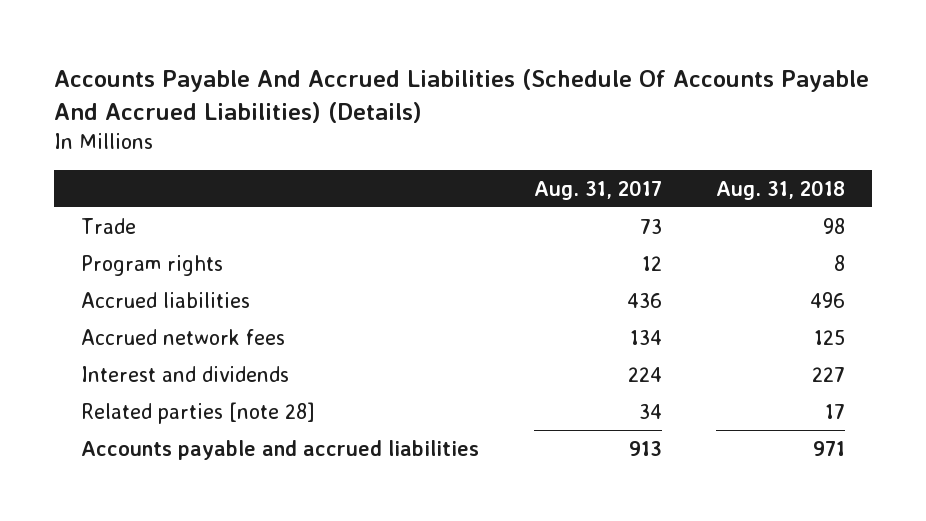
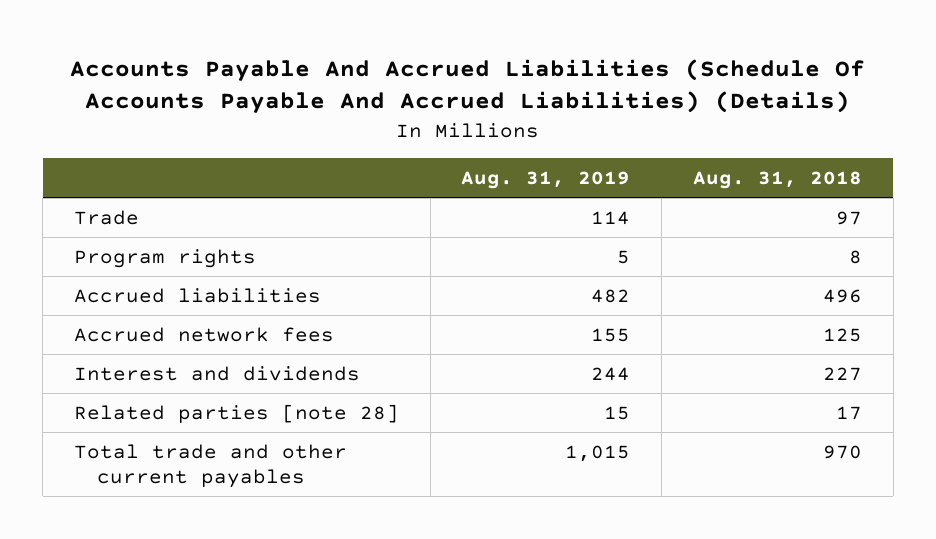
- | Aug. 31, 2017 | Aug. 31, 2018
+ | Aug. 31, 2019 | Aug. 31, 2018
- Trade | 73 | 98
+ Trade | 114 | 97
- Accounts payable and accrued liabilities | 913 | 971
+ Total trade and other current payables | 1,015 | 970

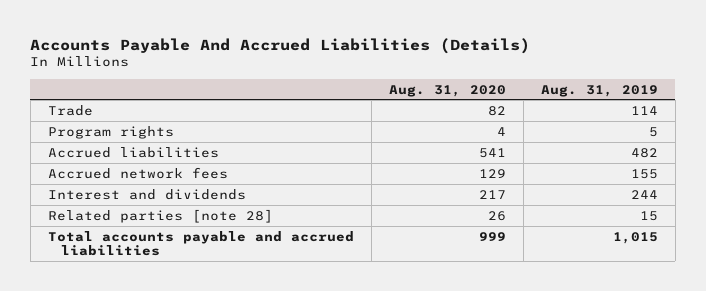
- Accounts Payable And Accrued Liabilities (Schedule Of Accounts Payable And Accrued Liabilities) (Details)
+ Accounts Payable And Accrued Liabilities (Details)
- | Aug. 31, 2019 | Aug. 31, 2018
+ | Aug. 31, 2020 | Aug. 31, 2019
- Total trade and other current payables | 1,015 | 970
+ Total accounts payable and accrued liabilities | 999 | 1,015

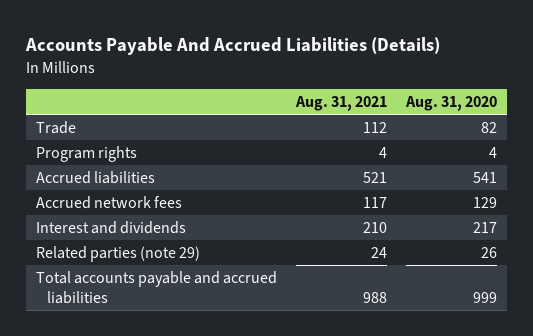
- | Aug. 31, 2020 | Aug. 31, 2019
+ | Aug. 31, 2021 | Aug. 31, 2020
- Related parties [note 28] | 26 | 15
+ Related parties (note 29) | 24 | 26

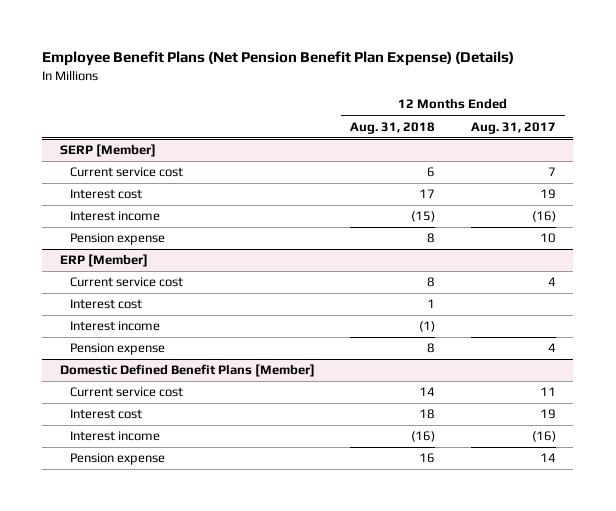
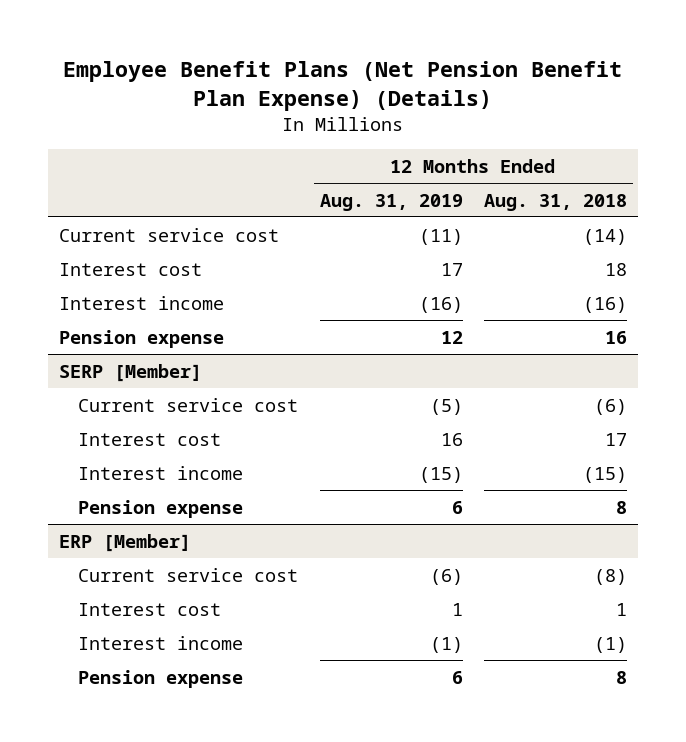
- | 12 Months Ended Aug. 31, 2018 | 12 Months Ended Aug. 31, 2017
+ | 12 Months Ended Aug. 31, 2019 | 12 Months Ended Aug. 31, 2018
+ Current service cost | (11) | (14)
+ Interest cost | 17 | 18
+ Interest income | (16) | (16)
+ Pension expense | 12 | 16
@ SERP [Member]
- Current service cost | 6 | 7
+ Current service cost | (5) | (6)
@ ERP [Member]
- Current service cost | 8 | 4
+ Current service cost | (6) | (8)
- Domestic Defined Benefit Plans [Member]
- Current service cost | 14 | 11
- Interest cost | 18 | 19
- Interest income | (16) | (16)
- Pension expense | 16 | 14

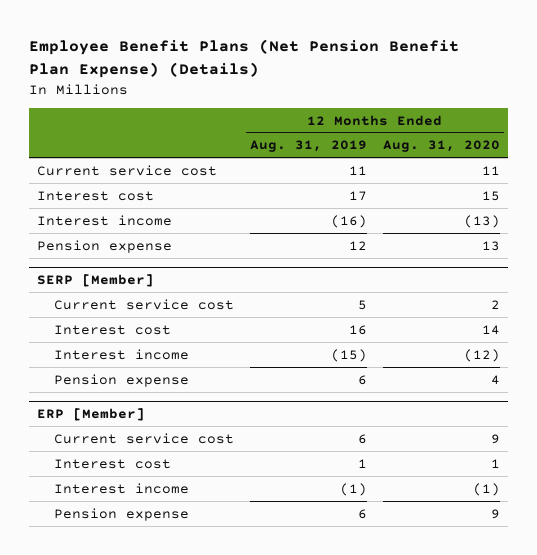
- | 12 Months Ended Aug. 31, 2019 | 12 Months Ended Aug. 31, 2018
+ | 12 Months Ended Aug. 31, 2019 | 12 Months Ended Aug. 31, 2020
- Current service cost | (11) | (14)
+ Current service cost | 11 | 11
@ SERP [Member]
- Current service cost | (5) | (6)
+ Current service cost | 5 | 2
@ ERP [Member]
- Current service cost | (6) | (8)
+ Current service cost | 6 | 9

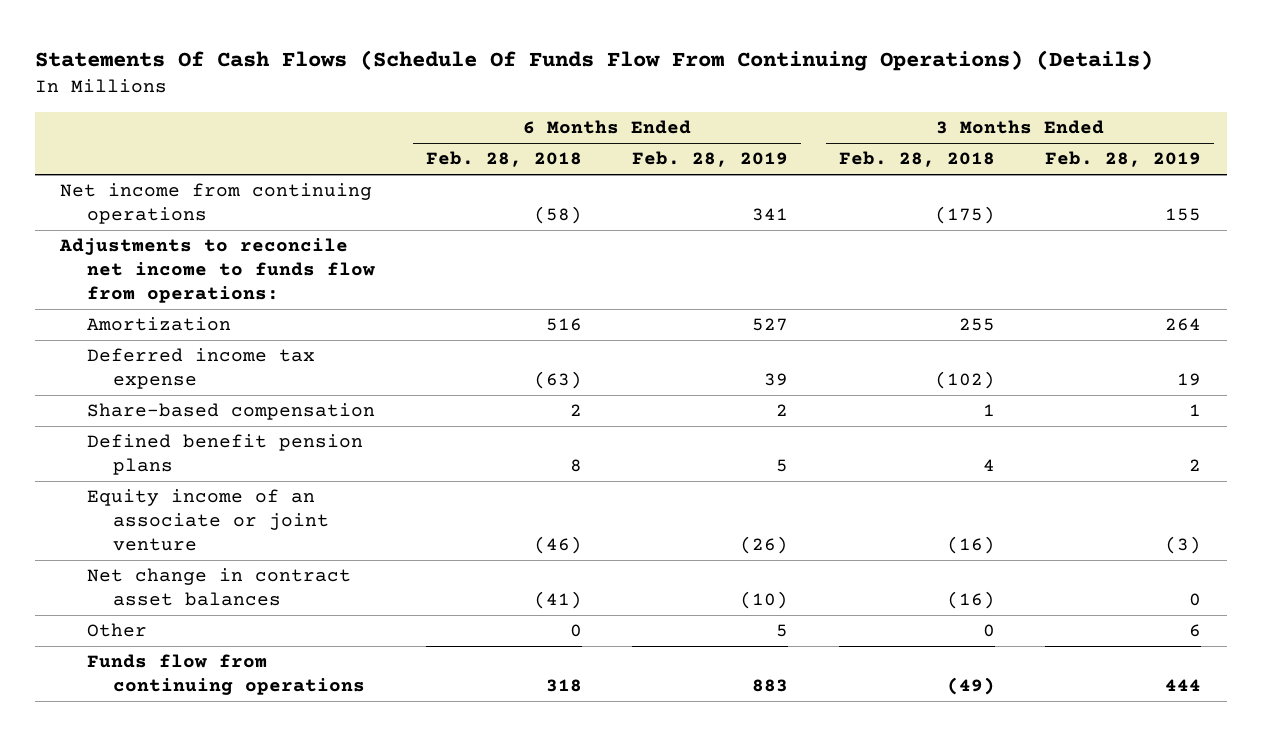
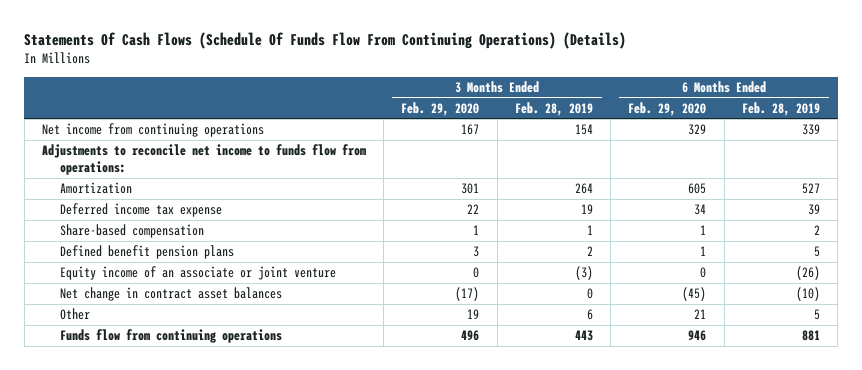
- | 6 Months Ended Feb. 28, 2018 | 6 Months Ended Feb. 28, 2019 | 3 Months Ended Feb. 28, 2018 | 3 Months Ended Feb. 28, 2019
+ | 3 Months Ended Feb. 29, 2020 | 3 Months Ended Feb. 28, 2019 | 6 Months Ended Feb. 29, 2020 | 6 Months Ended Feb. 28, 2019
- Net income from continuing operations | (58) | 341 | (175) | 155
+ Net income from continuing operations | 167 | 154 | 329 | 339
- Funds flow from continuing operations | 318 | 883 | (49) | 444
+ Funds flow from continuing operations | 496 | 443 | 946 | 881

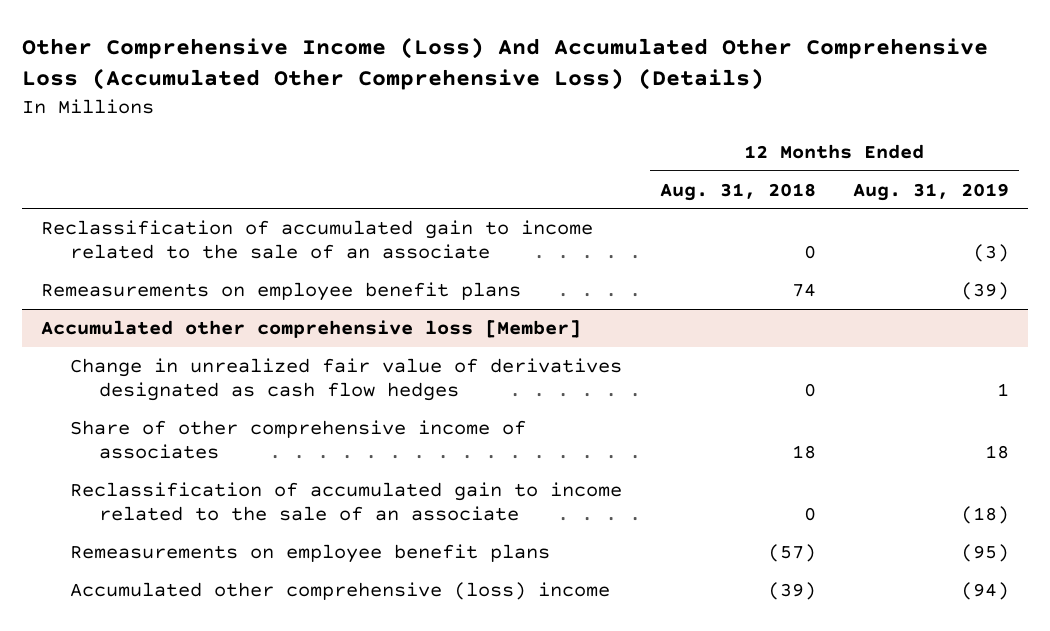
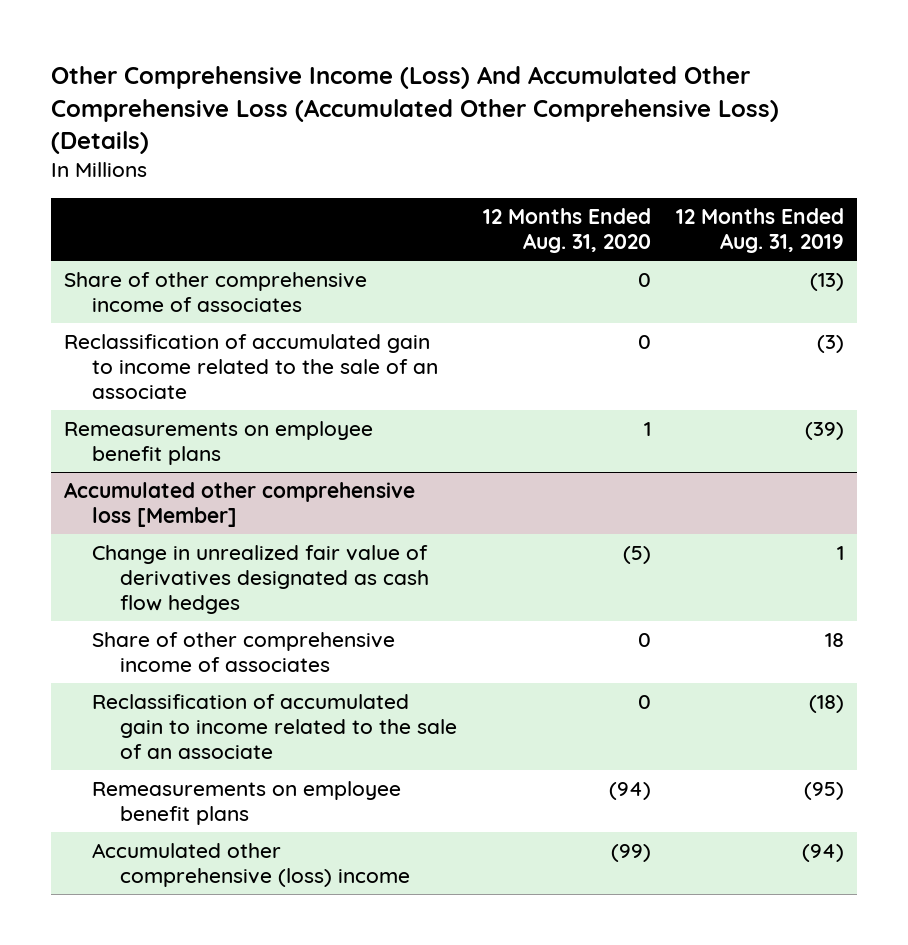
- | 12 Months Ended Aug. 31, 2018 | 12 Months Ended Aug. 31, 2019
+ | 12 Months Ended Aug. 31, 2020 | 12 Months Ended Aug. 31, 2019
+ Share of other comprehensive income of associates | 0 | (13)

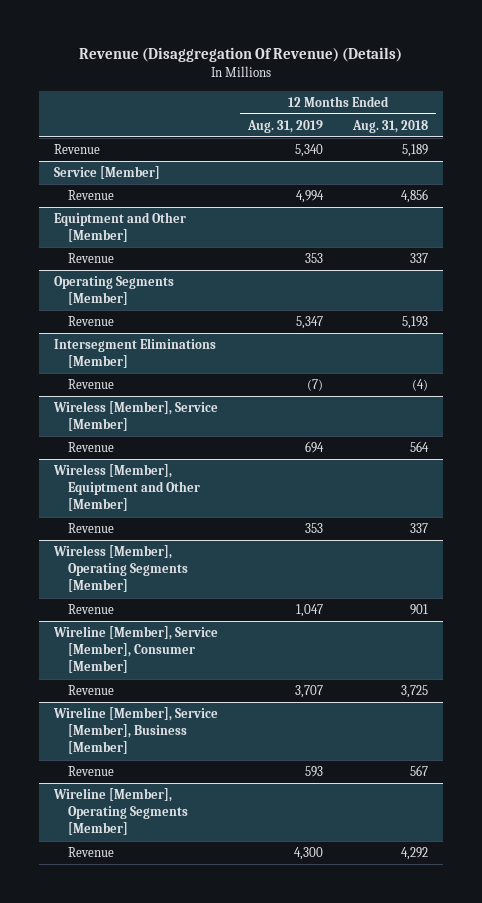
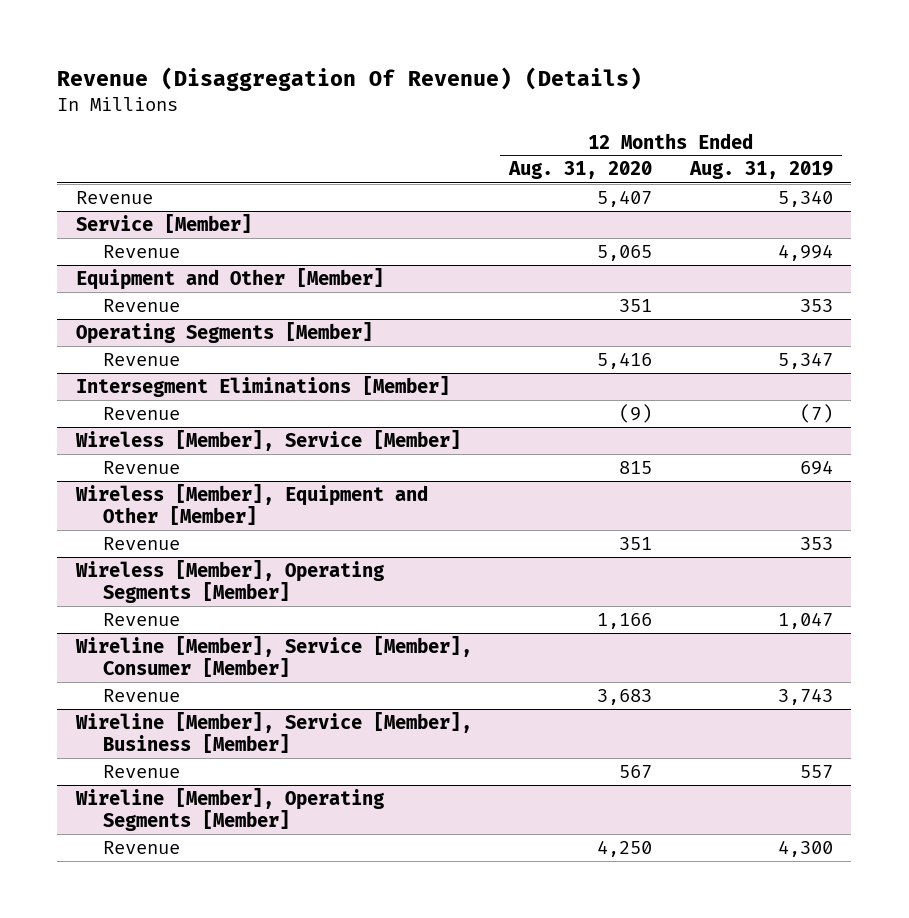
- | 12 Months Ended Aug. 31, 2019 | 12 Months Ended Aug. 31, 2018
+ | 12 Months Ended Aug. 31, 2020 | 12 Months Ended Aug. 31, 2019
- Equiptment and Other [Member]
+ Equipment and Other [Member]
- Wireless [Member], Equiptment and Other [Member]
+ Wireless [Member], Equipment and Other [Member]
@ Wireline [Member], Service [Member], Consumer [Member]
- Revenue | 3,707 | 3,725
+ Revenue | 3,683 | 3,743
@ Wireline [Member], Service [Member], Business [Member]
- Revenue | 593 | 567
+ Revenue | 567 | 557

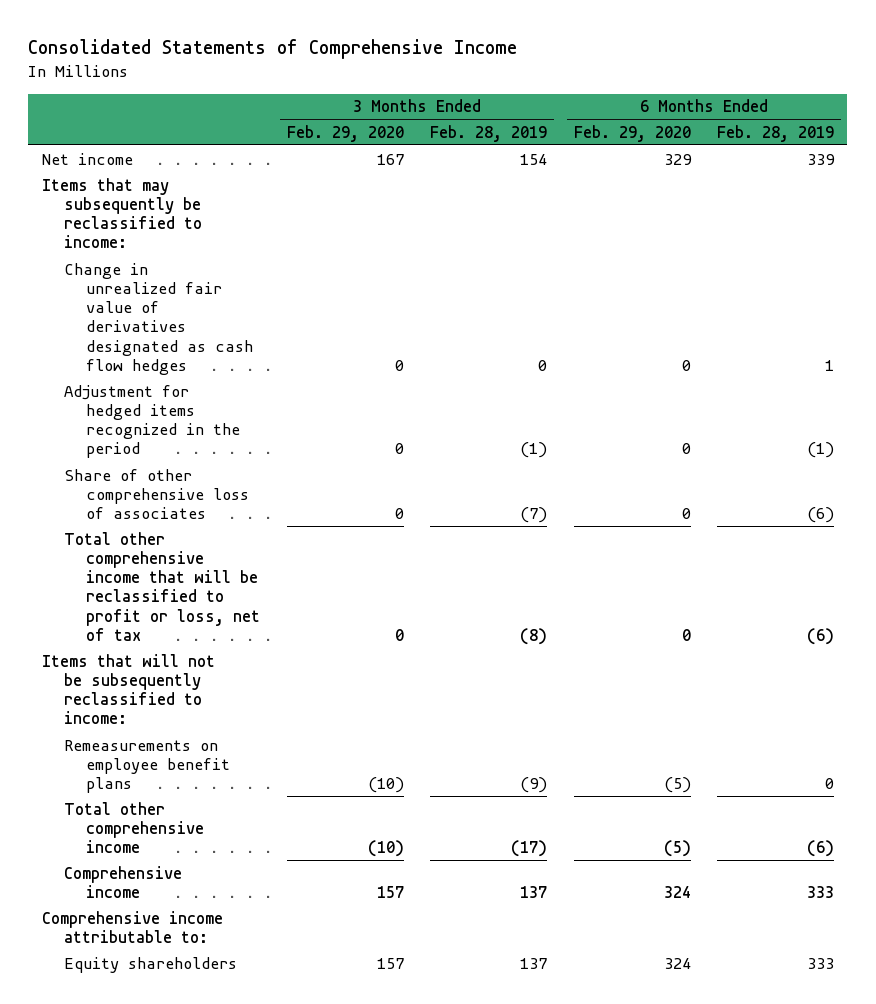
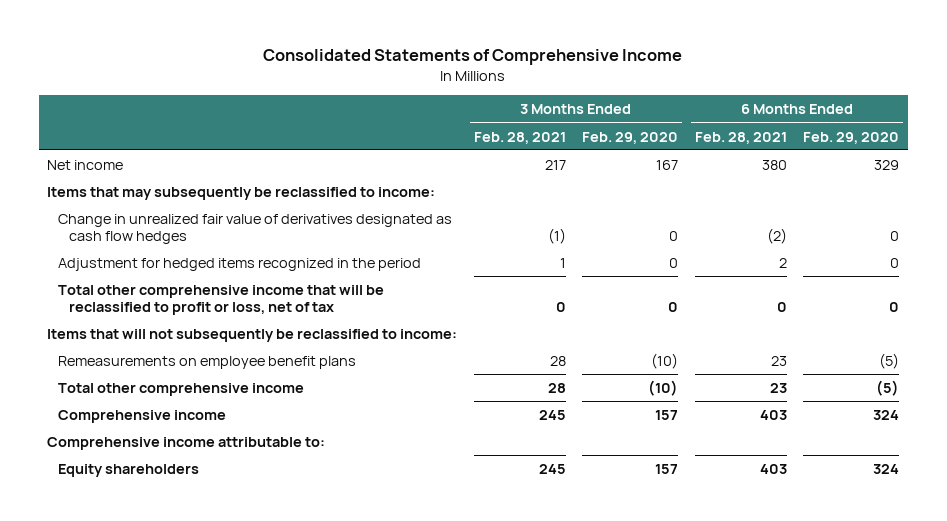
- | 3 Months Ended Feb. 29, 2020 | 3 Months Ended Feb. 28, 2019 | 6 Months Ended Feb. 29, 2020 | 6 Months Ended Feb. 28, 2019
+ | 3 Months Ended Feb. 28, 2021 | 3 Months Ended Feb. 29, 2020 | 6 Months Ended Feb. 28, 2021 | 6 Months Ended Feb. 29, 2020
- Share of other comprehensive loss of associates | 0 | (7) | 0 | (6)
- Items that will not be subsequently reclassified to income:
+ Items that will not subsequently be reclassified to income:

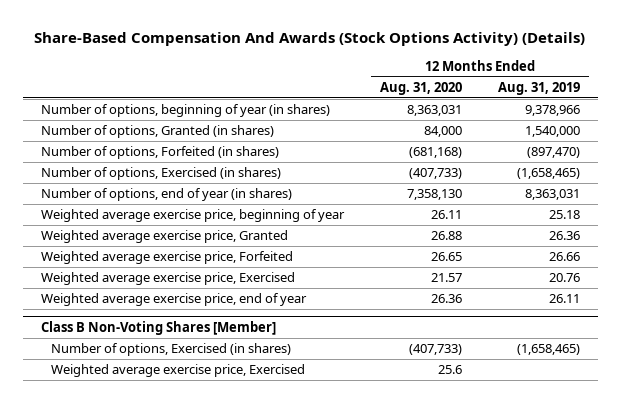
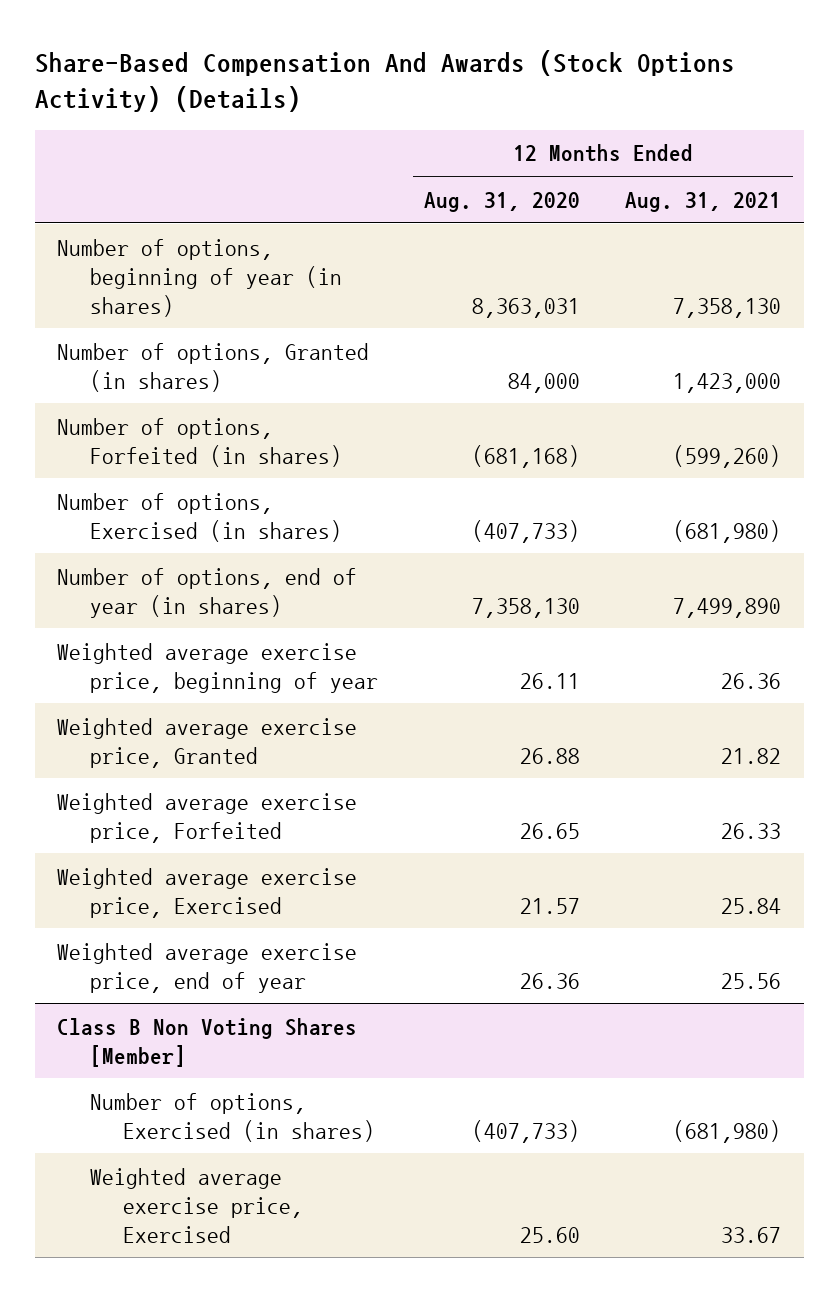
- | 12 Months Ended Aug. 31, 2020 | 12 Months Ended Aug. 31, 2019
+ | 12 Months Ended Aug. 31, 2020 | 12 Months Ended Aug. 31, 2021
- Class B Non-Voting Shares [Member]
+ Class B Non Voting Shares [Member]
- Weighted average exercise price, Exercised | 25.6 |
+ Weighted average exercise price, Exercised | 25.60 | 33.67

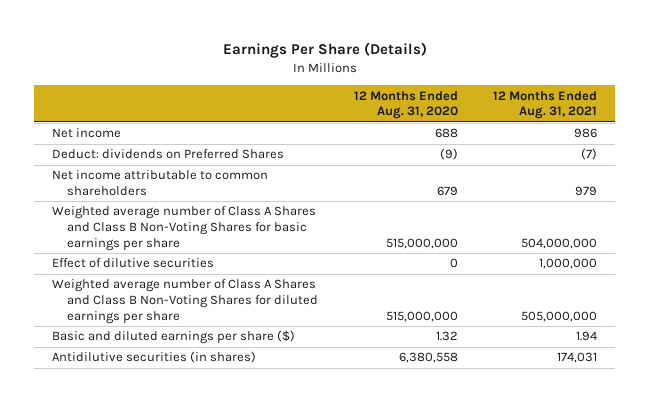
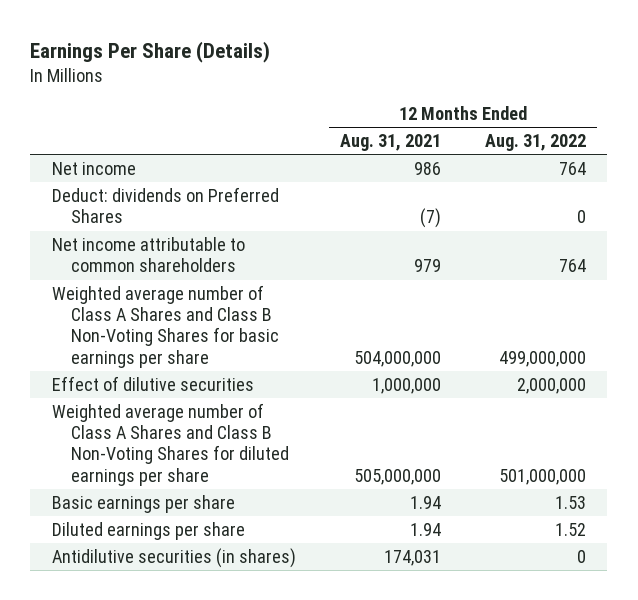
- | 12 Months Ended Aug. 31, 2020 | 12 Months Ended Aug. 31, 2021
+ | 12 Months Ended Aug. 31, 2021 | 12 Months Ended Aug. 31, 2022
- Basic and diluted earnings per share ($) | 1.32 | 1.94
+ Basic earnings per share | 1.94 | 1.53
+ Diluted earnings per share | 1.94 | 1.52

